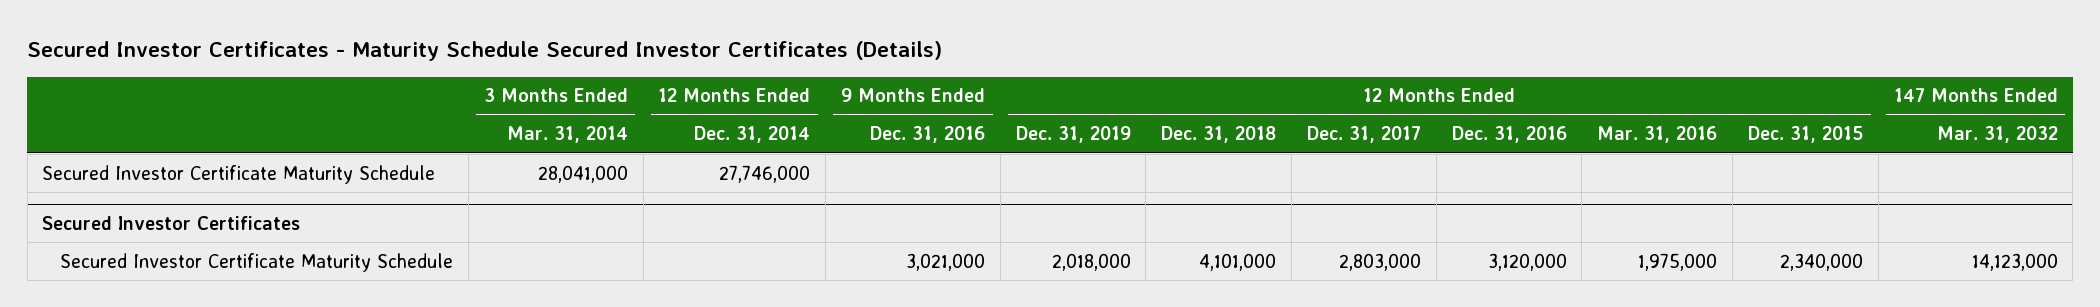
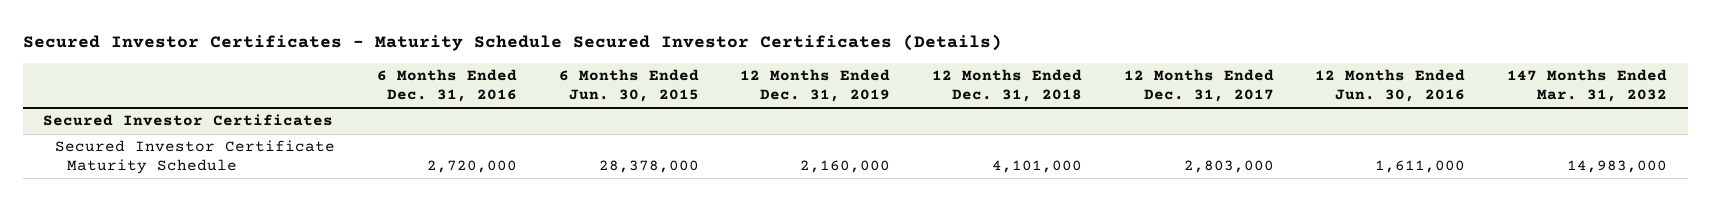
- | 3 Months Ended Mar. 31, 2014 | 12 Months Ended Dec. 31, 2014 | 9 Months Ended Dec. 31, 2016 | 12 Months Ended Dec. 31, 2019 | 12 Months Ended Dec. 31, 2018 | 12 Months Ended Dec. 31, 2017 | 12 Months Ended Dec. 31, 2016 | 12 Months Ended Mar. 31, 2016 | 12 Months Ended Dec. 31, 2015 | 147 Months Ended Mar. 31, 2032
+ | 6 Months Ended Dec. 31, 2016 | 6 Months Ended Jun. 30, 2015 | 12 Months Ended Dec. 31, 2019 | 12 Months Ended Dec. 31, 2018 | 12 Months Ended Dec. 31, 2017 | 12 Months Ended Jun. 30, 2016 | 147 Months Ended Mar. 31, 2032
- Secured Investor Certificate Maturity Schedule | 28,041,000 | 27,746,000 | | | | | | | |
@ Secured Investor Certificates
- Secured Investor Certificate Maturity Schedule | | | 3,021,000 | 2,018,000 | 4,101,000 | 2,803,000 | 3,120,000 | 1,975,000 | 2,340,000 | 14,123,000
+ Secured Investor Certificate Maturity Schedule | 2,720,000 | 28,378,000 | 2,160,000 | 4,101,000 | 2,803,000 | 1,611,000 | 14,983,000

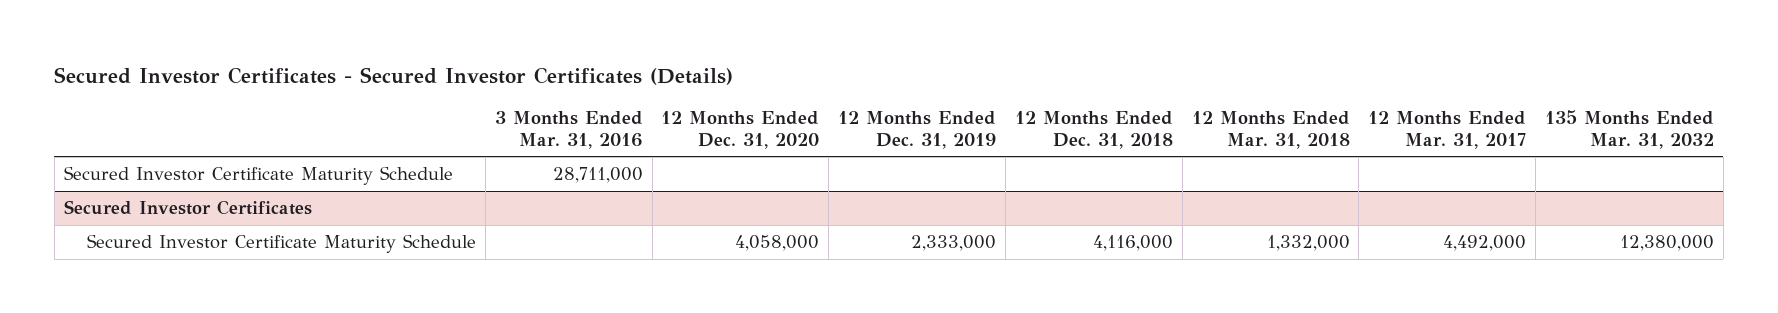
- Secured Investor Certificates - Maturity Schedule Secured Investor Certificates (Details)
+ Secured Investor Certificates - Secured Investor Certificates (Details)
- | 6 Months Ended Dec. 31, 2016 | 6 Months Ended Jun. 30, 2015 | 12 Months Ended Dec. 31, 2019 | 12 Months Ended Dec. 31, 2018 | 12 Months Ended Dec. 31, 2017 | 12 Months Ended Jun. 30, 2016 | 147 Months Ended Mar. 31, 2032
+ | 3 Months Ended Mar. 31, 2016 | 12 Months Ended Dec. 31, 2020 | 12 Months Ended Dec. 31, 2019 | 12 Months Ended Dec. 31, 2018 | 12 Months Ended Mar. 31, 2018 | 12 Months Ended Mar. 31, 2017 | 135 Months Ended Mar. 31, 2032
+ Secured Investor Certificate Maturity Schedule | 28,711,000 | | | | | |
@ Secured Investor Certificates
- Secured Investor Certificate Maturity Schedule | 2,720,000 | 28,378,000 | 2,160,000 | 4,101,000 | 2,803,000 | 1,611,000 | 14,983,000
+ Secured Investor Certificate Maturity Schedule | | 4,058,000 | 2,333,000 | 4,116,000 | 1,332,000 | 4,492,000 | 12,380,000

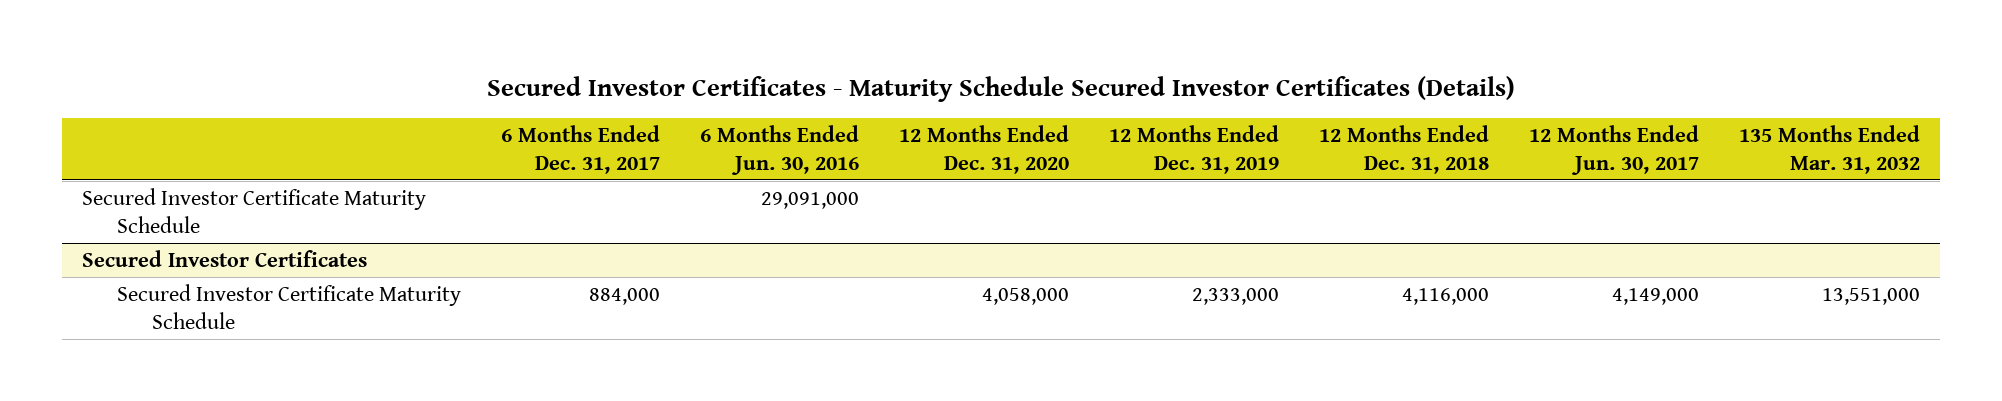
- Secured Investor Certificates - Secured Investor Certificates (Details)
+ Secured Investor Certificates - Maturity Schedule Secured Investor Certificates (Details)
- | 3 Months Ended Mar. 31, 2016 | 12 Months Ended Dec. 31, 2020 | 12 Months Ended Dec. 31, 2019 | 12 Months Ended Dec. 31, 2018 | 12 Months Ended Mar. 31, 2018 | 12 Months Ended Mar. 31, 2017 | 135 Months Ended Mar. 31, 2032
+ | 6 Months Ended Dec. 31, 2017 | 6 Months Ended Jun. 30, 2016 | 12 Months Ended Dec. 31, 2020 | 12 Months Ended Dec. 31, 2019 | 12 Months Ended Dec. 31, 2018 | 12 Months Ended Jun. 30, 2017 | 135 Months Ended Mar. 31, 2032
@ Secured Investor Certificates
- Secured Investor Certificate Maturity Schedule | | 4,058,000 | 2,333,000 | 4,116,000 | 1,332,000 | 4,492,000 | 12,380,000
+ Secured Investor Certificate Maturity Schedule | 884,000 | | 4,058,000 | 2,333,000 | 4,116,000 | 4,149,000 | 13,551,000

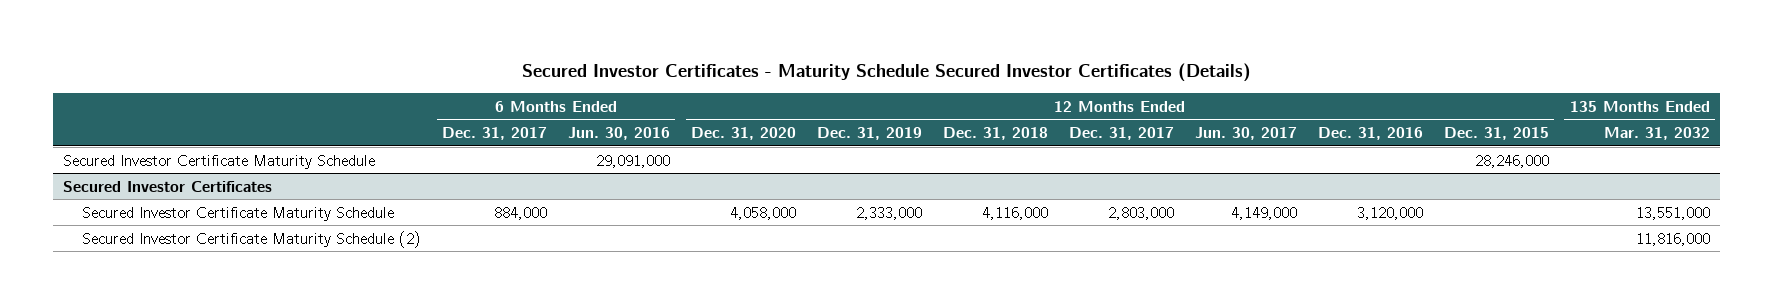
- | 6 Months Ended Dec. 31, 2017 | 6 Months Ended Jun. 30, 2016 | 12 Months Ended Dec. 31, 2020 | 12 Months Ended Dec. 31, 2019 | 12 Months Ended Dec. 31, 2018 | 12 Months Ended Jun. 30, 2017 | 135 Months Ended Mar. 31, 2032
+ | 6 Months Ended Dec. 31, 2017 | 6 Months Ended Jun. 30, 2016 | 12 Months Ended Dec. 31, 2020 | 12 Months Ended Dec. 31, 2019 | 12 Months Ended Dec. 31, 2018 | 12 Months Ended Dec. 31, 2017 | 12 Months Ended Jun. 30, 2017 | 12 Months Ended Dec. 31, 2016 | 12 Months Ended Dec. 31, 2015 | 135 Months Ended Mar. 31, 2032
@ Secured Investor Certificates
+ Secured Investor Certificate Maturity Schedule (2) | | | | | | | | | | 11,816,000

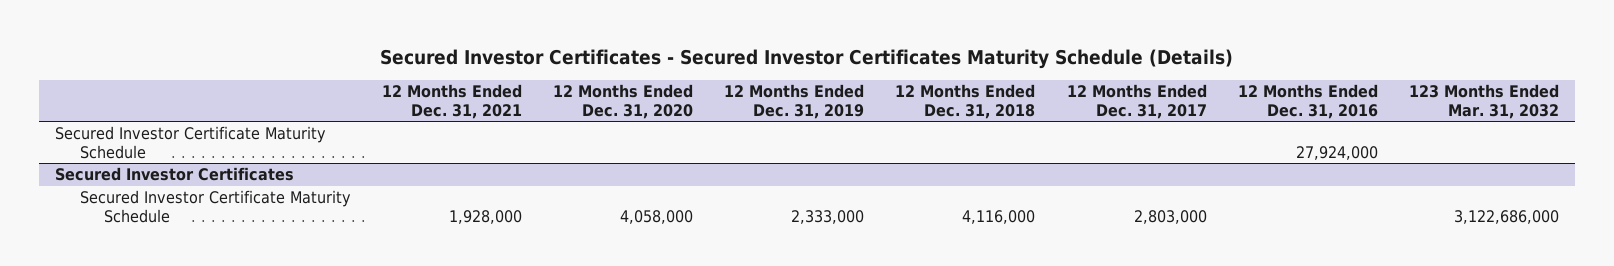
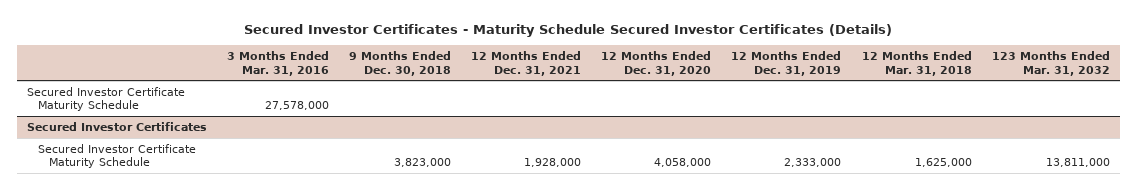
- Secured Investor Certificates - Secured Investor Certificates Maturity Schedule (Details)
+ Secured Investor Certificates - Maturity Schedule Secured Investor Certificates (Details)
- | 12 Months Ended Dec. 31, 2021 | 12 Months Ended Dec. 31, 2020 | 12 Months Ended Dec. 31, 2019 | 12 Months Ended Dec. 31, 2018 | 12 Months Ended Dec. 31, 2017 | 12 Months Ended Dec. 31, 2016 | 123 Months Ended Mar. 31, 2032
+ | 3 Months Ended Mar. 31, 2016 | 9 Months Ended Dec. 30, 2018 | 12 Months Ended Dec. 31, 2021 | 12 Months Ended Dec. 31, 2020 | 12 Months Ended Dec. 31, 2019 | 12 Months Ended Mar. 31, 2018 | 123 Months Ended Mar. 31, 2032
@ Secured Investor Certificates
- Secured Investor Certificate Maturity Schedule | 1,928,000 | 4,058,000 | 2,333,000 | 4,116,000 | 2,803,000 | | 3,122,686,000
+ Secured Investor Certificate Maturity Schedule | | 3,823,000 | 1,928,000 | 4,058,000 | 2,333,000 | 1,625,000 | 13,811,000

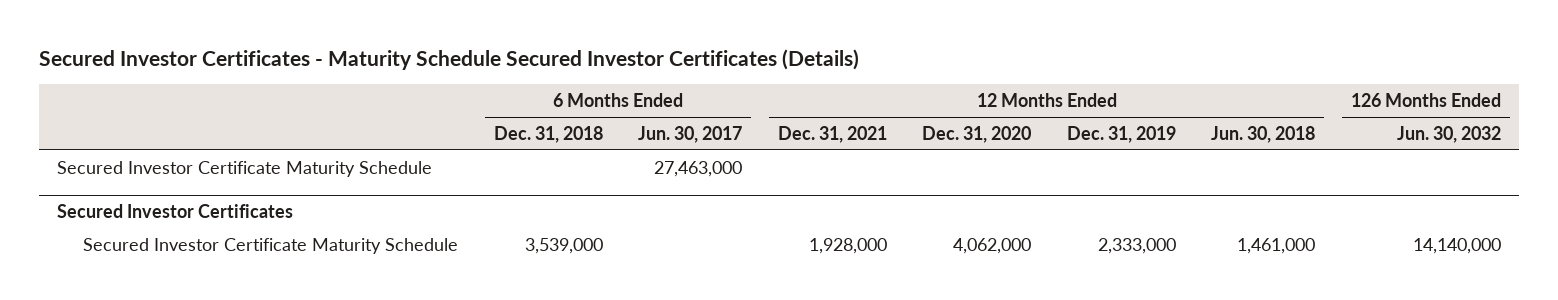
- | 3 Months Ended Mar. 31, 2016 | 9 Months Ended Dec. 30, 2018 | 12 Months Ended Dec. 31, 2021 | 12 Months Ended Dec. 31, 2020 | 12 Months Ended Dec. 31, 2019 | 12 Months Ended Mar. 31, 2018 | 123 Months Ended Mar. 31, 2032
+ | 6 Months Ended Dec. 31, 2018 | 6 Months Ended Jun. 30, 2017 | 12 Months Ended Dec. 31, 2021 | 12 Months Ended Dec. 31, 2020 | 12 Months Ended Dec. 31, 2019 | 12 Months Ended Jun. 30, 2018 | 126 Months Ended Jun. 30, 2032
@ Secured Investor Certificates
- Secured Investor Certificate Maturity Schedule | | 3,823,000 | 1,928,000 | 4,058,000 | 2,333,000 | 1,625,000 | 13,811,000
+ Secured Investor Certificate Maturity Schedule | 3,539,000 | | 1,928,000 | 4,062,000 | 2,333,000 | 1,461,000 | 14,140,000

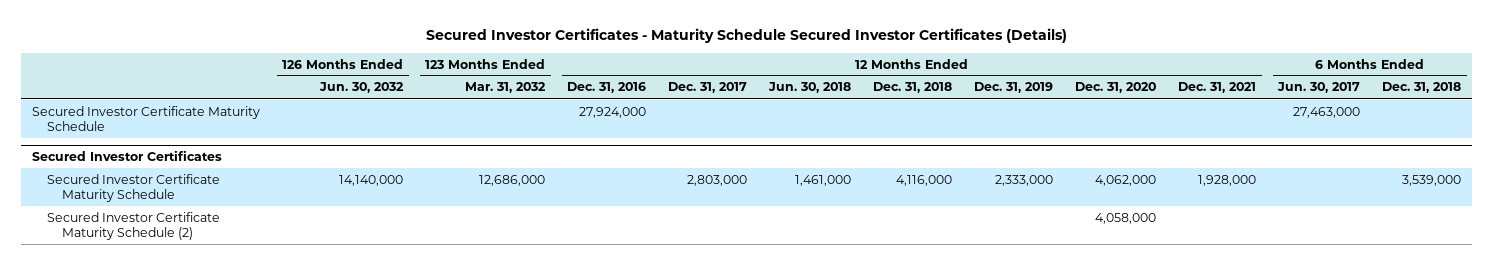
- | 6 Months Ended Dec. 31, 2018 | 6 Months Ended Jun. 30, 2017 | 12 Months Ended Dec. 31, 2021 | 12 Months Ended Dec. 31, 2020 | 12 Months Ended Dec. 31, 2019 | 12 Months Ended Jun. 30, 2018 | 126 Months Ended Jun. 30, 2032
+ | 126 Months Ended Jun. 30, 2032 | 123 Months Ended Mar. 31, 2032 | 12 Months Ended Dec. 31, 2016 | 12 Months Ended Dec. 31, 2017 | 12 Months Ended Jun. 30, 2018 | 12 Months Ended Dec. 31, 2018 | 12 Months Ended Dec. 31, 2019 | 12 Months Ended Dec. 31, 2020 | 12 Months Ended Dec. 31, 2021 | 6 Months Ended Jun. 30, 2017 | 6 Months Ended Dec. 31, 2018
@ Secured Investor Certificates
+ Secured Investor Certificate Maturity Schedule (2) | | | | | | | | 4,058,000 | | |

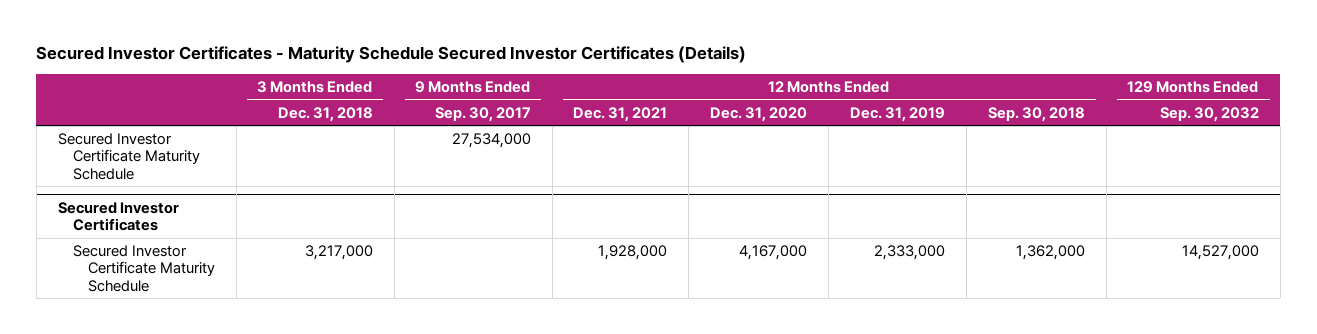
- | 126 Months Ended Jun. 30, 2032 | 123 Months Ended Mar. 31, 2032 | 12 Months Ended Dec. 31, 2016 | 12 Months Ended Dec. 31, 2017 | 12 Months Ended Jun. 30, 2018 | 12 Months Ended Dec. 31, 2018 | 12 Months Ended Dec. 31, 2019 | 12 Months Ended Dec. 31, 2020 | 12 Months Ended Dec. 31, 2021 | 6 Months Ended Jun. 30, 2017 | 6 Months Ended Dec. 31, 2018
+ | 3 Months Ended Dec. 31, 2018 | 9 Months Ended Sep. 30, 2017 | 12 Months Ended Dec. 31, 2021 | 12 Months Ended Dec. 31, 2020 | 12 Months Ended Dec. 31, 2019 | 12 Months Ended Sep. 30, 2018 | 129 Months Ended Sep. 30, 2032
@ Secured Investor Certificates
- Secured Investor Certificate Maturity Schedule | 14,140,000 | 12,686,000 | | 2,803,000 | 1,461,000 | 4,116,000 | 2,333,000 | 4,062,000 | 1,928,000 | | 3,539,000
- Secured Investor Certificate Maturity Schedule (2) | | | | | | | | 4,058,000 | | |
+ Secured Investor Certificate Maturity Schedule | 3,217,000 | | 1,928,000 | 4,167,000 | 2,333,000 | 1,362,000 | 14,527,000

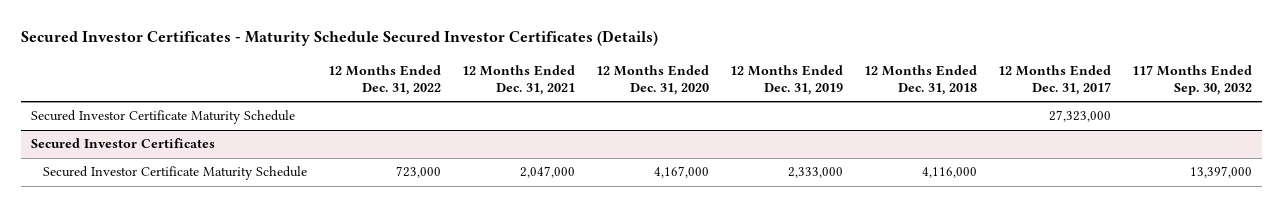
- | 3 Months Ended Dec. 31, 2018 | 9 Months Ended Sep. 30, 2017 | 12 Months Ended Dec. 31, 2021 | 12 Months Ended Dec. 31, 2020 | 12 Months Ended Dec. 31, 2019 | 12 Months Ended Sep. 30, 2018 | 129 Months Ended Sep. 30, 2032
+ | 12 Months Ended Dec. 31, 2022 | 12 Months Ended Dec. 31, 2021 | 12 Months Ended Dec. 31, 2020 | 12 Months Ended Dec. 31, 2019 | 12 Months Ended Dec. 31, 2018 | 12 Months Ended Dec. 31, 2017 | 117 Months Ended Sep. 30, 2032
@ Secured Investor Certificates
- Secured Investor Certificate Maturity Schedule | 3,217,000 | | 1,928,000 | 4,167,000 | 2,333,000 | 1,362,000 | 14,527,000
+ Secured Investor Certificate Maturity Schedule | 723,000 | 2,047,000 | 4,167,000 | 2,333,000 | 4,116,000 | | 13,397,000

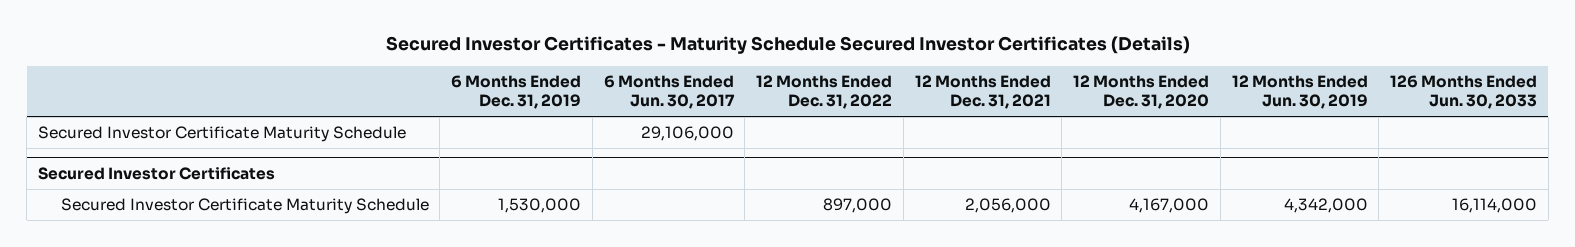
- | 12 Months Ended Dec. 31, 2022 | 12 Months Ended Dec. 31, 2021 | 12 Months Ended Dec. 31, 2020 | 12 Months Ended Dec. 31, 2019 | 12 Months Ended Dec. 31, 2018 | 12 Months Ended Dec. 31, 2017 | 117 Months Ended Sep. 30, 2032
+ | 6 Months Ended Dec. 31, 2019 | 6 Months Ended Jun. 30, 2017 | 12 Months Ended Dec. 31, 2022 | 12 Months Ended Dec. 31, 2021 | 12 Months Ended Dec. 31, 2020 | 12 Months Ended Jun. 30, 2019 | 126 Months Ended Jun. 30, 2033
@ Secured Investor Certificates
- Secured Investor Certificate Maturity Schedule | 723,000 | 2,047,000 | 4,167,000 | 2,333,000 | 4,116,000 | | 13,397,000
+ Secured Investor Certificate Maturity Schedule | 1,530,000 | | 897,000 | 2,056,000 | 4,167,000 | 4,342,000 | 16,114,000

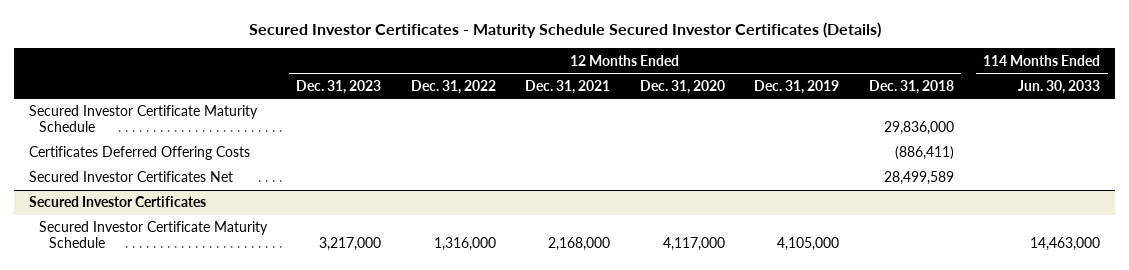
- | 6 Months Ended Dec. 31, 2019 | 6 Months Ended Jun. 30, 2017 | 12 Months Ended Dec. 31, 2022 | 12 Months Ended Dec. 31, 2021 | 12 Months Ended Dec. 31, 2020 | 12 Months Ended Jun. 30, 2019 | 126 Months Ended Jun. 30, 2033
+ | 12 Months Ended Dec. 31, 2023 | 12 Months Ended Dec. 31, 2022 | 12 Months Ended Dec. 31, 2021 | 12 Months Ended Dec. 31, 2020 | 12 Months Ended Dec. 31, 2019 | 12 Months Ended Dec. 31, 2018 | 114 Months Ended Jun. 30, 2033
+ Certificates Deferred Offering Costs | | | | | | (886,411) |
+ Secured Investor Certificates Net | | | | | | 28,499,589 |
@ Secured Investor Certificates
- Secured Investor Certificate Maturity Schedule | 1,530,000 | | 897,000 | 2,056,000 | 4,167,000 | 4,342,000 | 16,114,000
+ Secured Investor Certificate Maturity Schedule | 3,217,000 | 1,316,000 | 2,168,000 | 4,117,000 | 4,105,000 | | 14,463,000

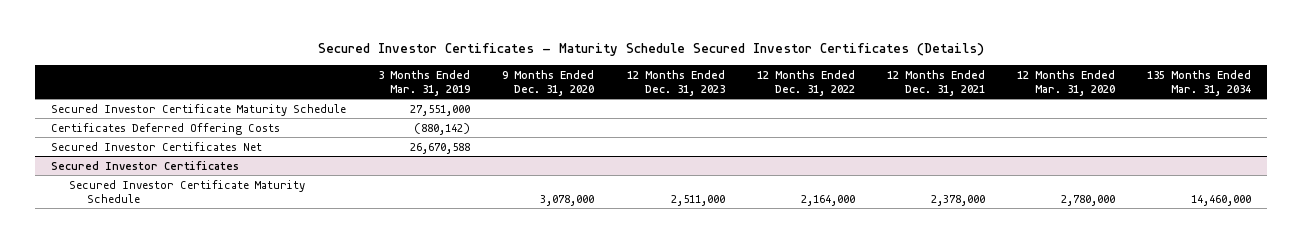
- | 12 Months Ended Dec. 31, 2023 | 12 Months Ended Dec. 31, 2022 | 12 Months Ended Dec. 31, 2021 | 12 Months Ended Dec. 31, 2020 | 12 Months Ended Dec. 31, 2019 | 12 Months Ended Dec. 31, 2018 | 114 Months Ended Jun. 30, 2033
+ | 3 Months Ended Mar. 31, 2019 | 9 Months Ended Dec. 31, 2020 | 12 Months Ended Dec. 31, 2023 | 12 Months Ended Dec. 31, 2022 | 12 Months Ended Dec. 31, 2021 | 12 Months Ended Mar. 31, 2020 | 135 Months Ended Mar. 31, 2034
@ Secured Investor Certificates
- Secured Investor Certificate Maturity Schedule | 3,217,000 | 1,316,000 | 2,168,000 | 4,117,000 | 4,105,000 | | 14,463,000
+ Secured Investor Certificate Maturity Schedule | | 3,078,000 | 2,511,000 | 2,164,000 | 2,378,000 | 2,780,000 | 14,460,000

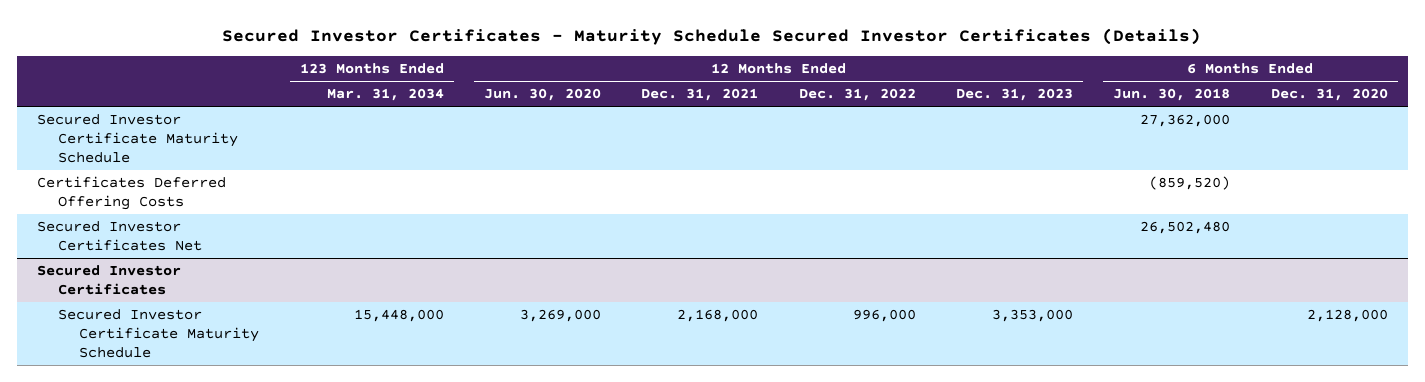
- | 3 Months Ended Mar. 31, 2019 | 9 Months Ended Dec. 31, 2020 | 12 Months Ended Dec. 31, 2023 | 12 Months Ended Dec. 31, 2022 | 12 Months Ended Dec. 31, 2021 | 12 Months Ended Mar. 31, 2020 | 135 Months Ended Mar. 31, 2034
+ | 123 Months Ended Mar. 31, 2034 | 12 Months Ended Jun. 30, 2020 | 12 Months Ended Dec. 31, 2021 | 12 Months Ended Dec. 31, 2022 | 12 Months Ended Dec. 31, 2023 | 6 Months Ended Jun. 30, 2018 | 6 Months Ended Dec. 31, 2020
@ Secured Investor Certificates
- Secured Investor Certificate Maturity Schedule | | 3,078,000 | 2,511,000 | 2,164,000 | 2,378,000 | 2,780,000 | 14,460,000
+ Secured Investor Certificate Maturity Schedule | 15,448,000 | 3,269,000 | 2,168,000 | 996,000 | 3,353,000 | | 2,128,000

